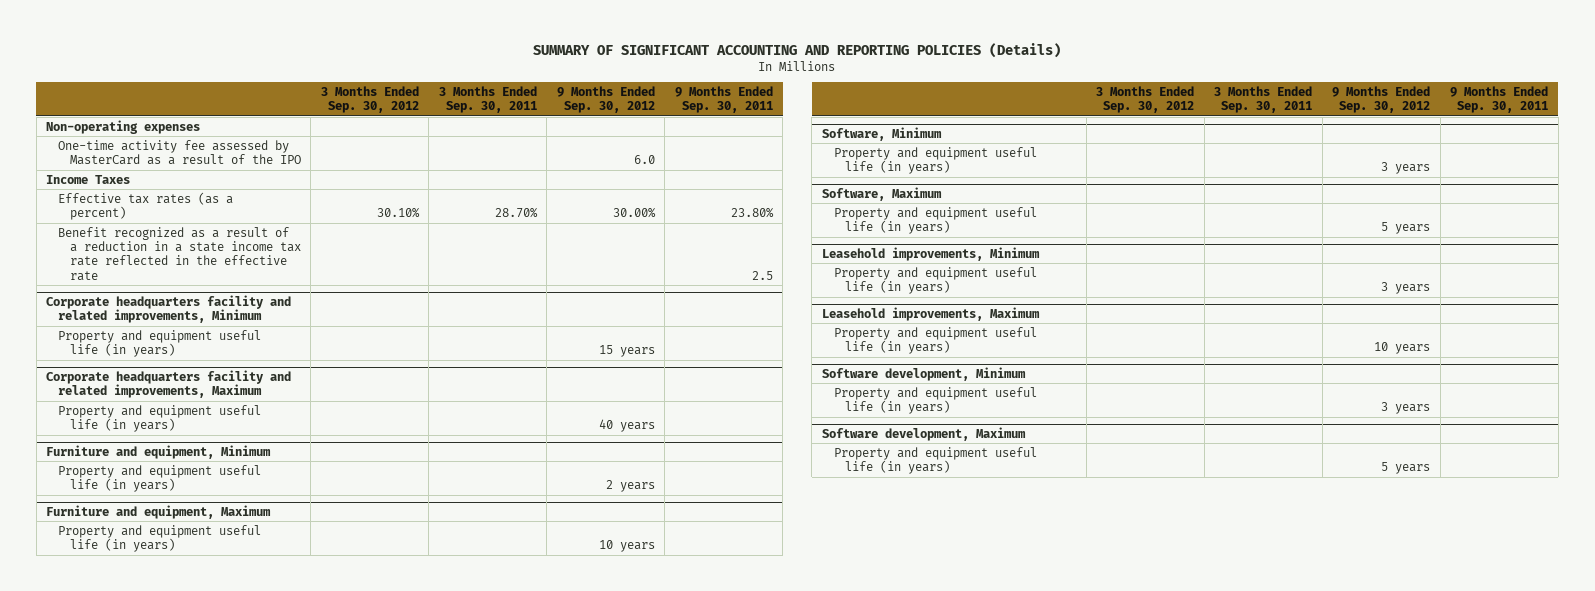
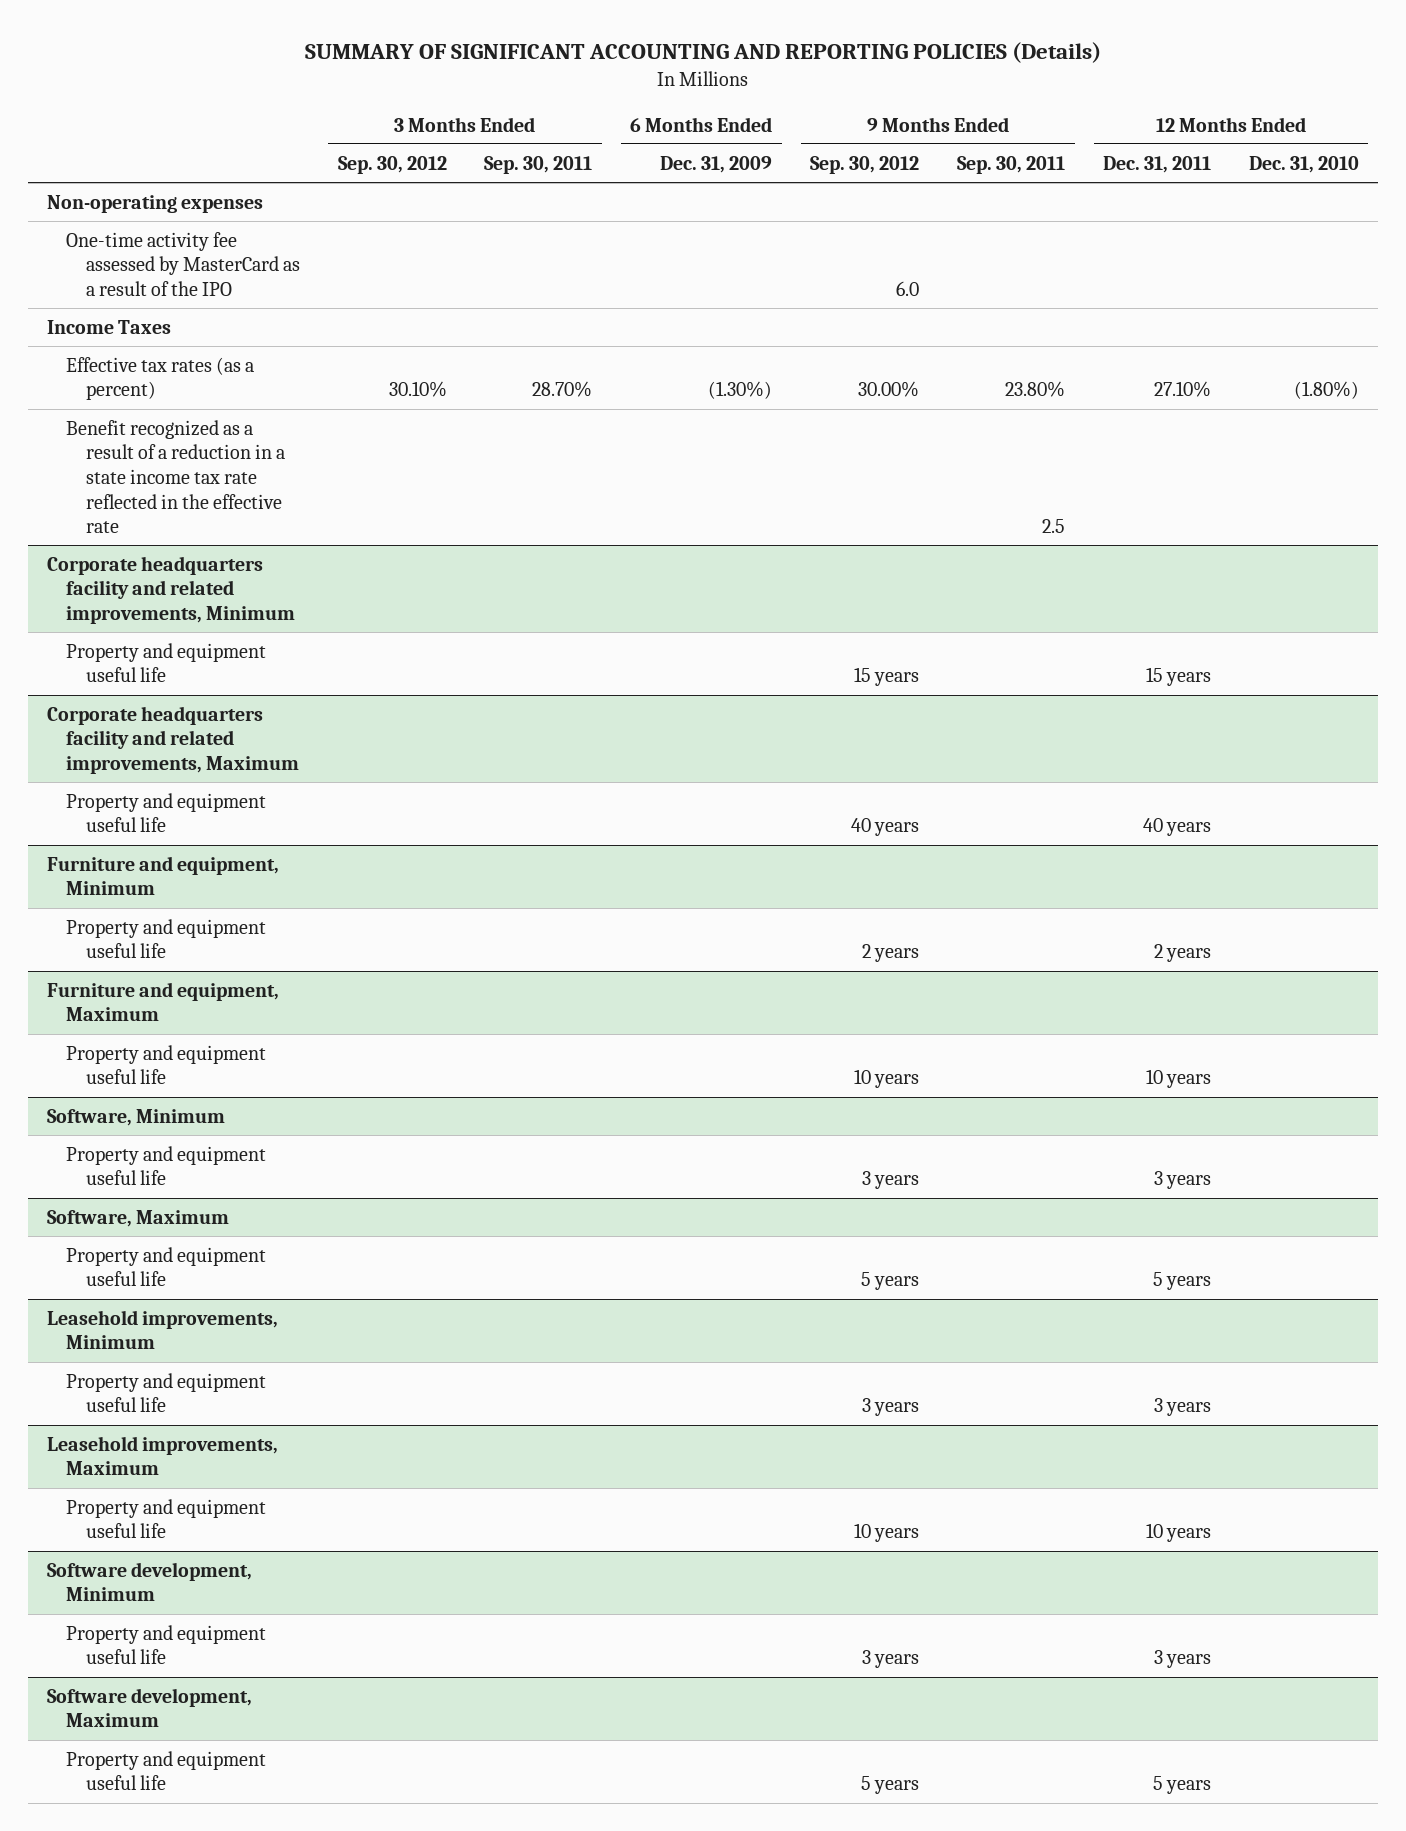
- | 3 Months Ended Sep. 30, 2012 | 3 Months Ended Sep. 30, 2011 | 9 Months Ended Sep. 30, 2012 | 9 Months Ended Sep. 30, 2011
+ | 3 Months Ended Sep. 30, 2012 | 3 Months Ended Sep. 30, 2011 | 6 Months Ended Dec. 31, 2009 | 9 Months Ended Sep. 30, 2012 | 9 Months Ended Sep. 30, 2011 | 12 Months Ended Dec. 31, 2011 | 12 Months Ended Dec. 31, 2010
@ Corporate headquarters facility and related improvements, Minimum
- Property and equipment useful life (in years) | | | 15 years |
+ Property and equipment useful life | | | | 15 years | | 15 years |
@ Corporate headquarters facility and related improvements, Maximum
- Property and equipment useful life (in years) | | | 40 years |
+ Property and equipment useful life | | | | 40 years | | 40 years |
@ Furniture and equipment, Minimum
- Property and equipment useful life (in years) | | | 2 years |
+ Property and equipment useful life | | | | 2 years | | 2 years |
@ Furniture and equipment, Maximum
- Property and equipment useful life (in years) | | | 10 years |
+ Property and equipment useful life | | | | 10 years | | 10 years |
@ Software, Minimum
- Property and equipment useful life (in years) | | | 3 years |
+ Property and equipment useful life | | | | 3 years | | 3 years |
@ Software, Maximum
- Property and equipment useful life (in years) | | | 5 years |
+ Property and equipment useful life | | | | 5 years | | 5 years |
@ Leasehold improvements, Minimum
- Property and equipment useful life (in years) | | | 3 years |
+ Property and equipment useful life | | | | 3 years | | 3 years |
@ Leasehold improvements, Maximum
- Property and equipment useful life (in years) | | | 10 years |
+ Property and equipment useful life | | | | 10 years | | 10 years |
@ Software development, Minimum
- Property and equipment useful life (in years) | | | 3 years |
+ Property and equipment useful life | | | | 3 years | | 3 years |
@ Software development, Maximum
- Property and equipment useful life (in years) | | | 5 years |
+ Property and equipment useful life | | | | 5 years | | 5 years |

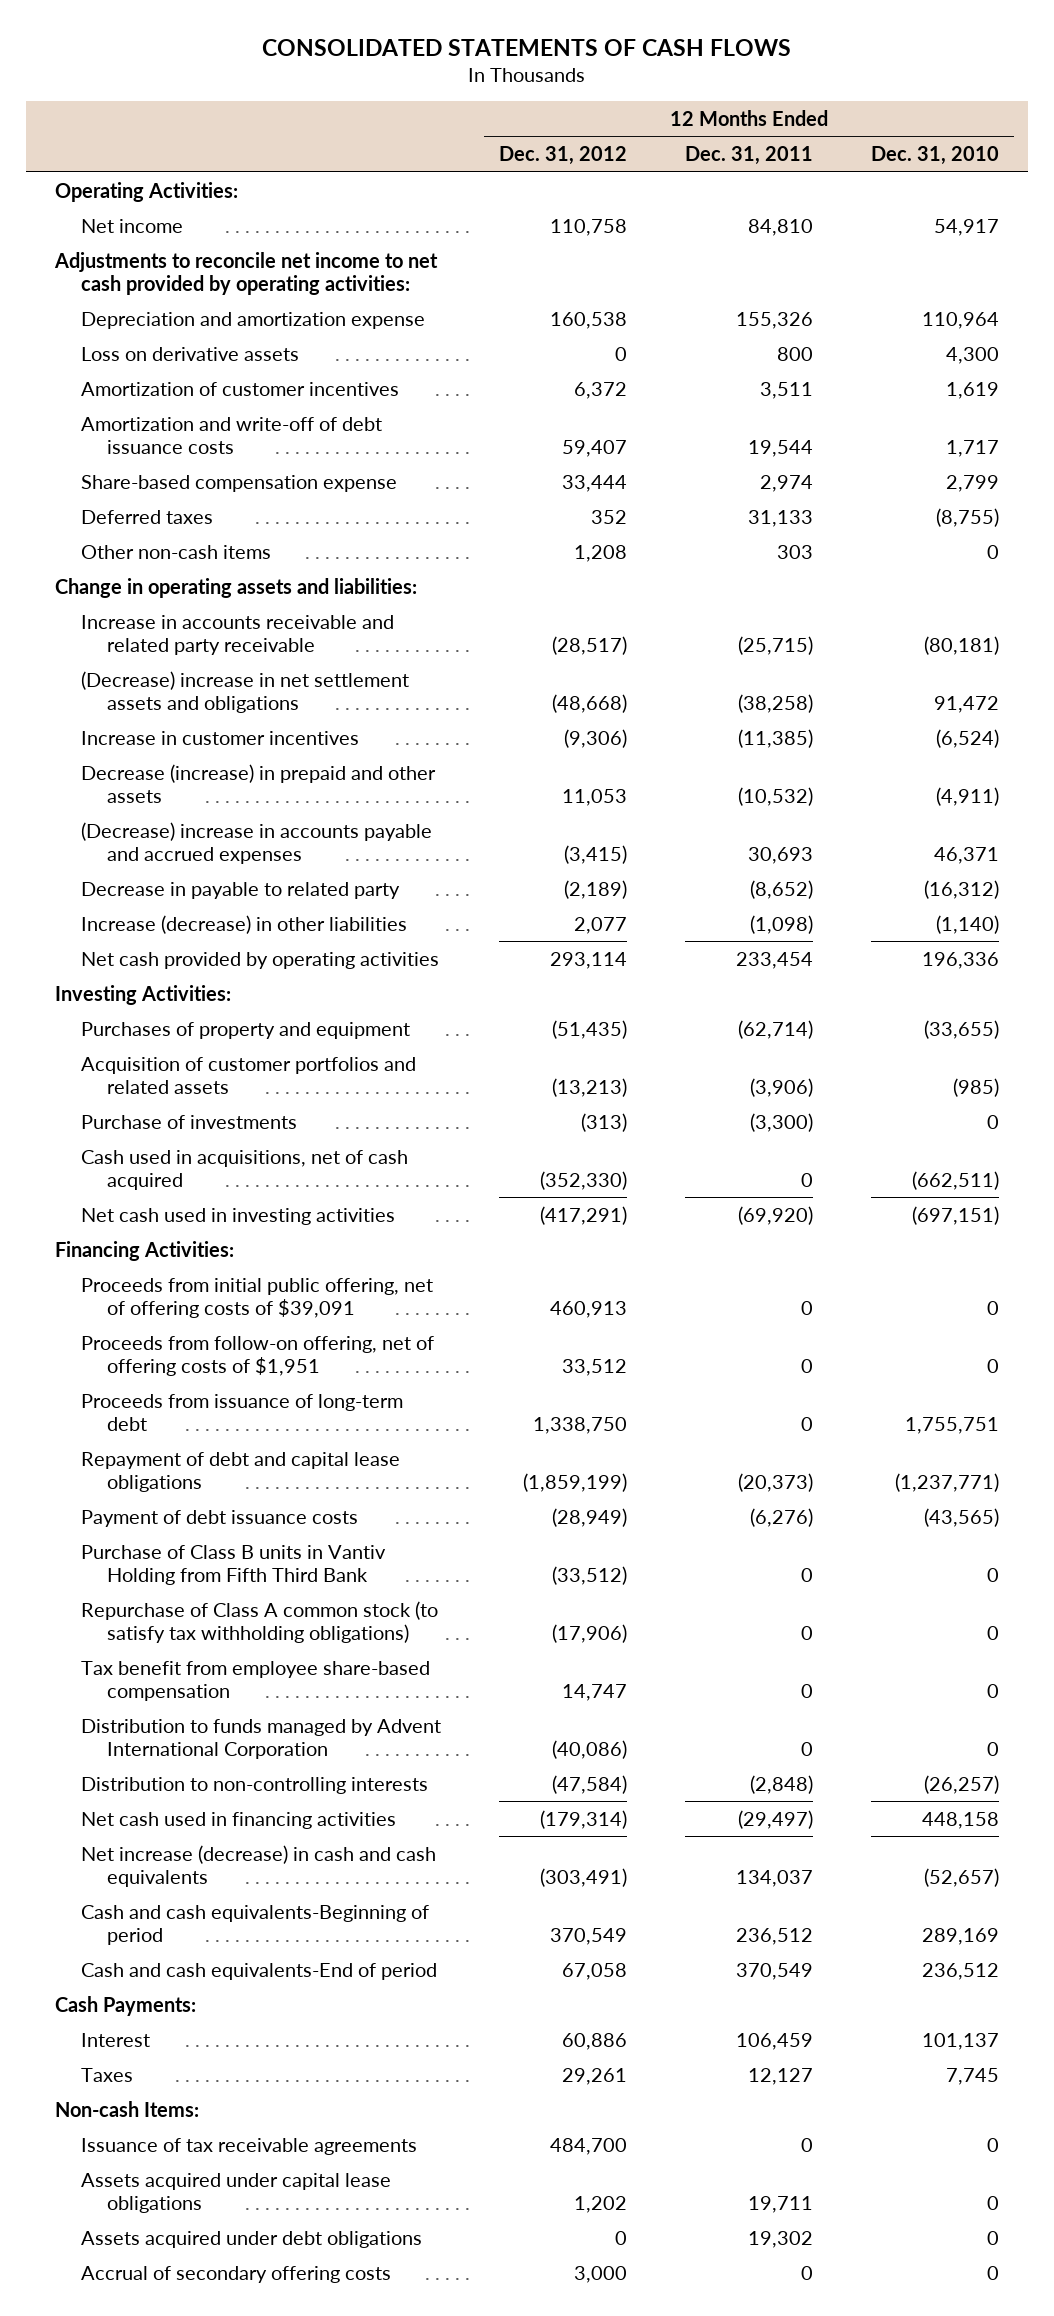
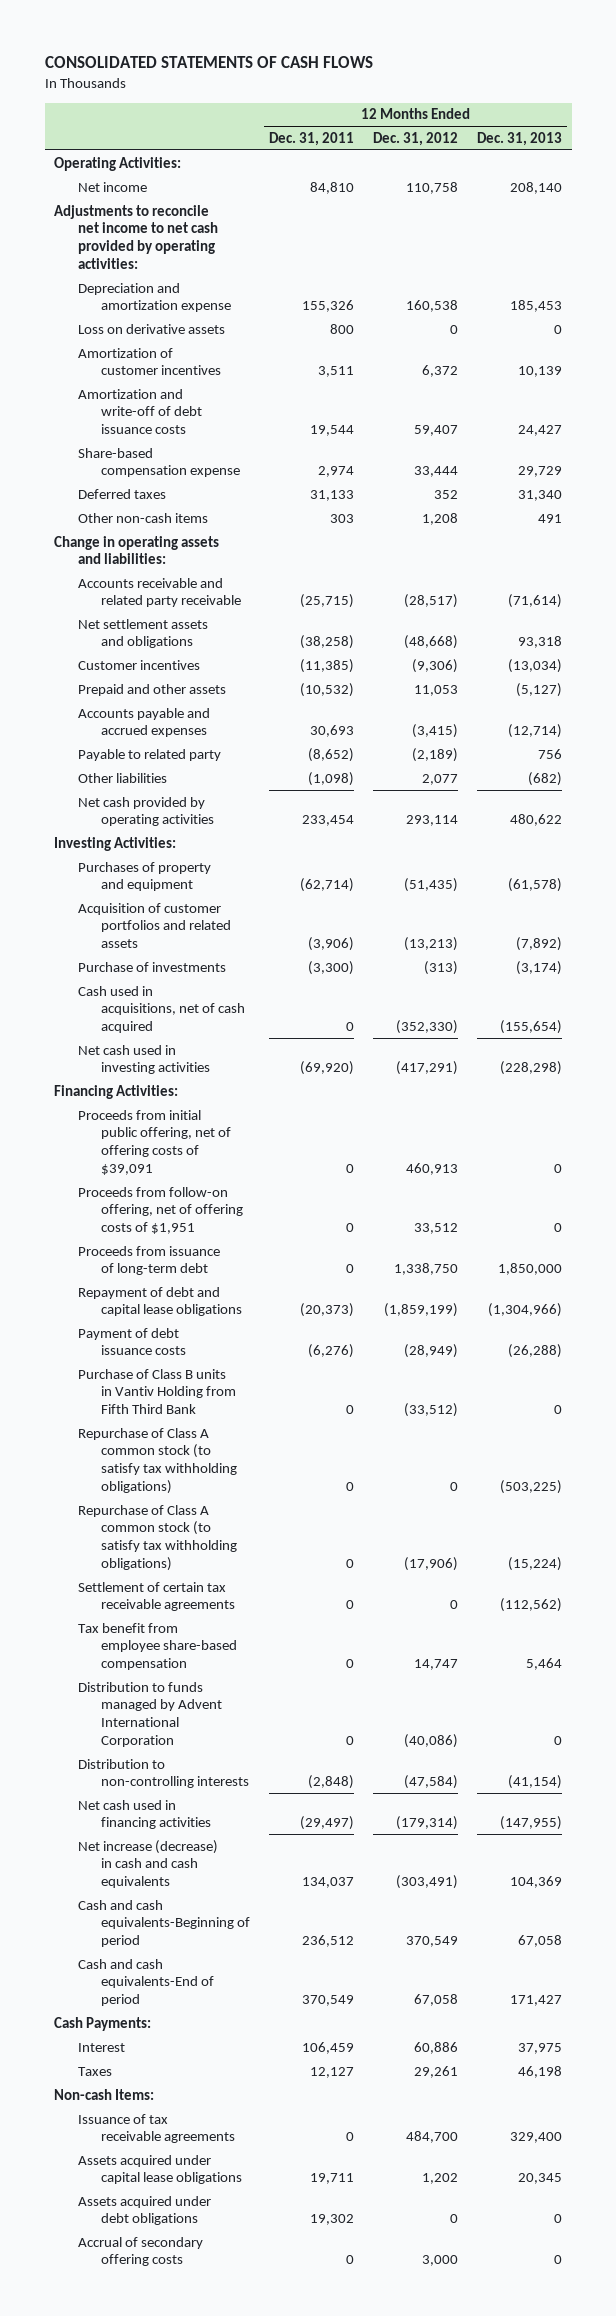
- | 12 Months Ended Dec. 31, 2012 | 12 Months Ended Dec. 31, 2011 | 12 Months Ended Dec. 31, 2010
+ | 12 Months Ended Dec. 31, 2011 | 12 Months Ended Dec. 31, 2012 | 12 Months Ended Dec. 31, 2013
- Increase in accounts receivable and related party receivable | (28,517) | (25,715) | (80,181)
- (Decrease) increase in net settlement assets and obligations | (48,668) | (38,258) | 91,472
- Increase in customer incentives | (9,306) | (11,385) | (6,524)
- Decrease (increase) in prepaid and other assets | 11,053 | (10,532) | (4,911)
- (Decrease) increase in accounts payable and accrued expenses | (3,415) | 30,693 | 46,371
- Decrease in payable to related party | (2,189) | (8,652) | (16,312)
- Increase (decrease) in other liabilities | 2,077 | (1,098) | (1,140)
+ Accounts receivable and related party receivable | (25,715) | (28,517) | (71,614)
+ Net settlement assets and obligations | (38,258) | (48,668) | 93,318
+ Customer incentives | (11,385) | (9,306) | (13,034)
+ Prepaid and other assets | (10,532) | 11,053 | (5,127)
+ Accounts payable and accrued expenses | 30,693 | (3,415) | (12,714)
+ Payable to related party | (8,652) | (2,189) | 756
+ Other liabilities | (1,098) | 2,077 | (682)
+ Repurchase of Class A common stock (to satisfy tax withholding obligations) | 0 | 0 | (503,225)
+ Settlement of certain tax receivable agreements | 0 | 0 | (112,562)

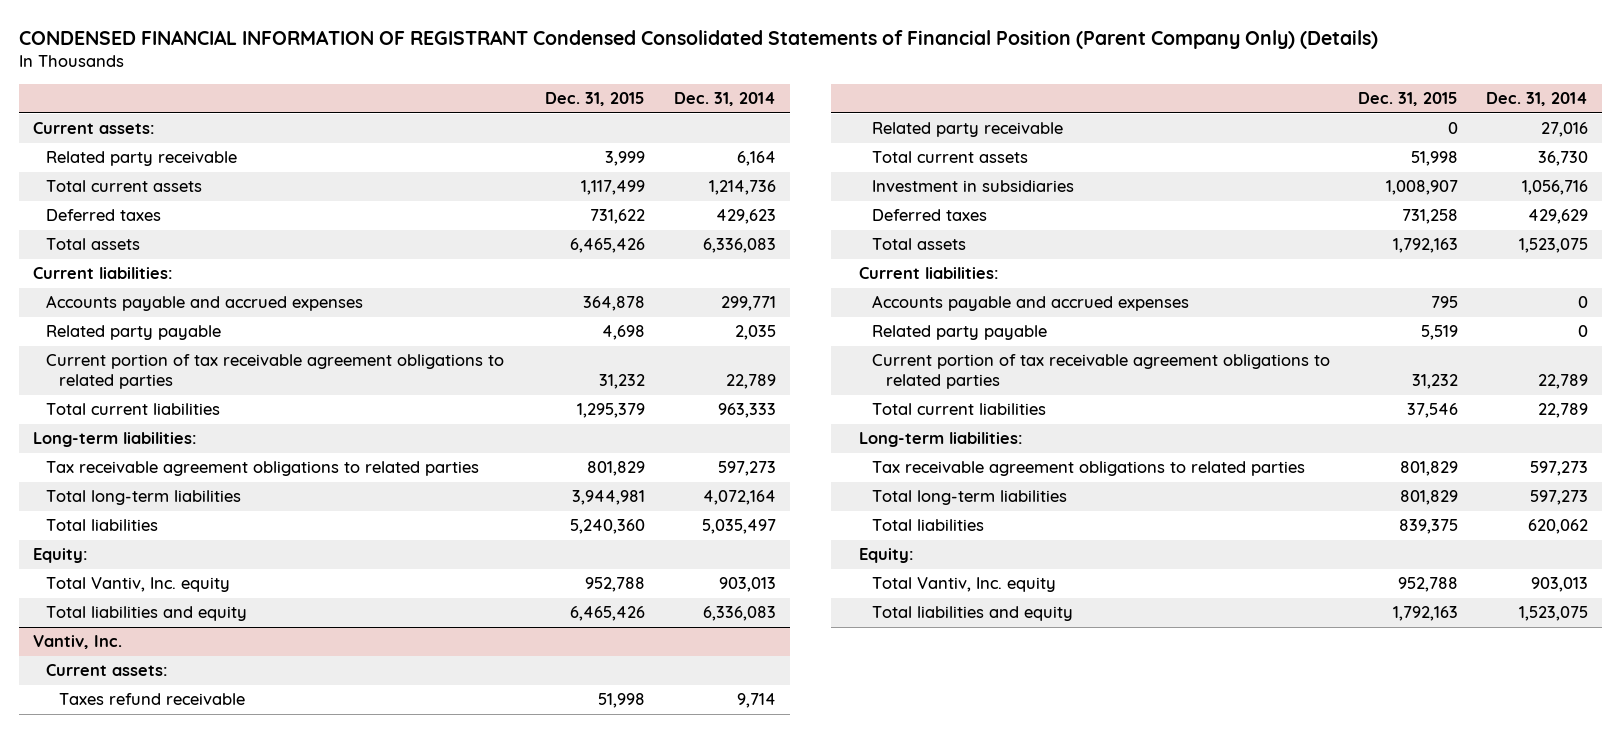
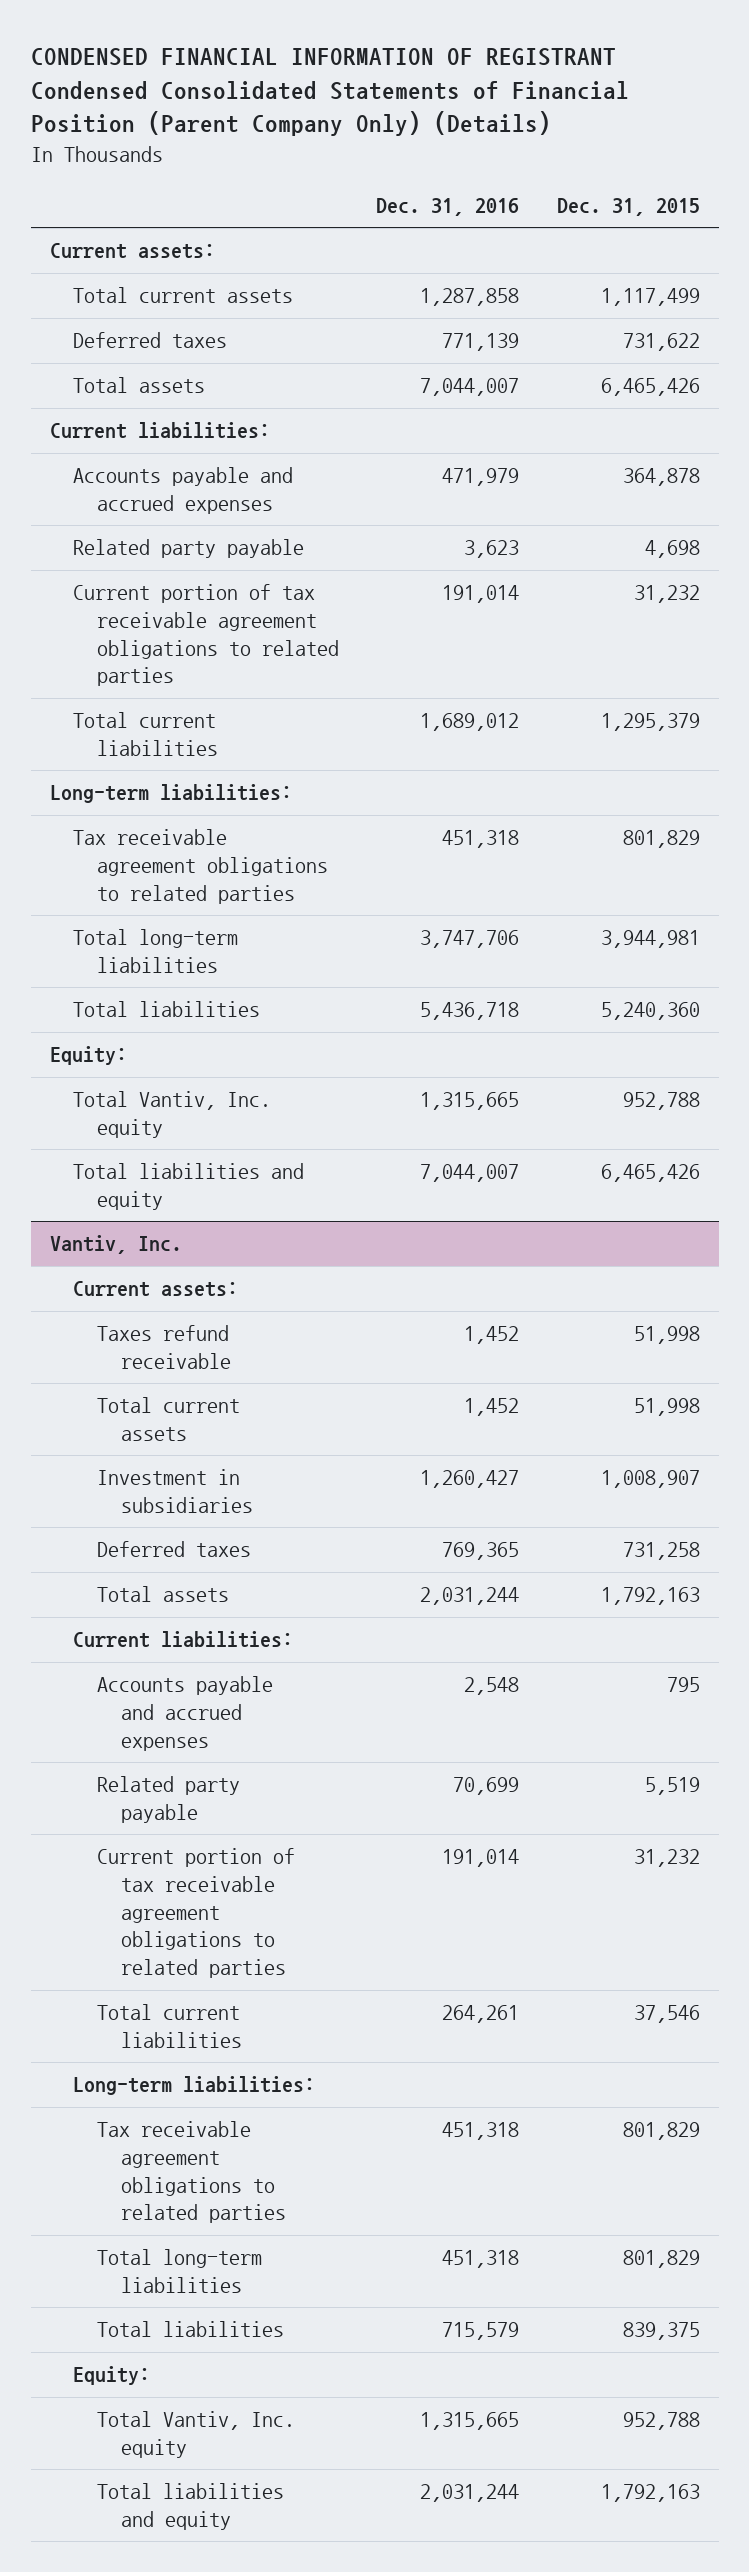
- | Dec. 31, 2015 | Dec. 31, 2014
+ | Dec. 31, 2016 | Dec. 31, 2015
- Related party receivable | 3,999 | 6,164
@ Vantiv, Inc.
- Related party receivable | 0 | 27,016

